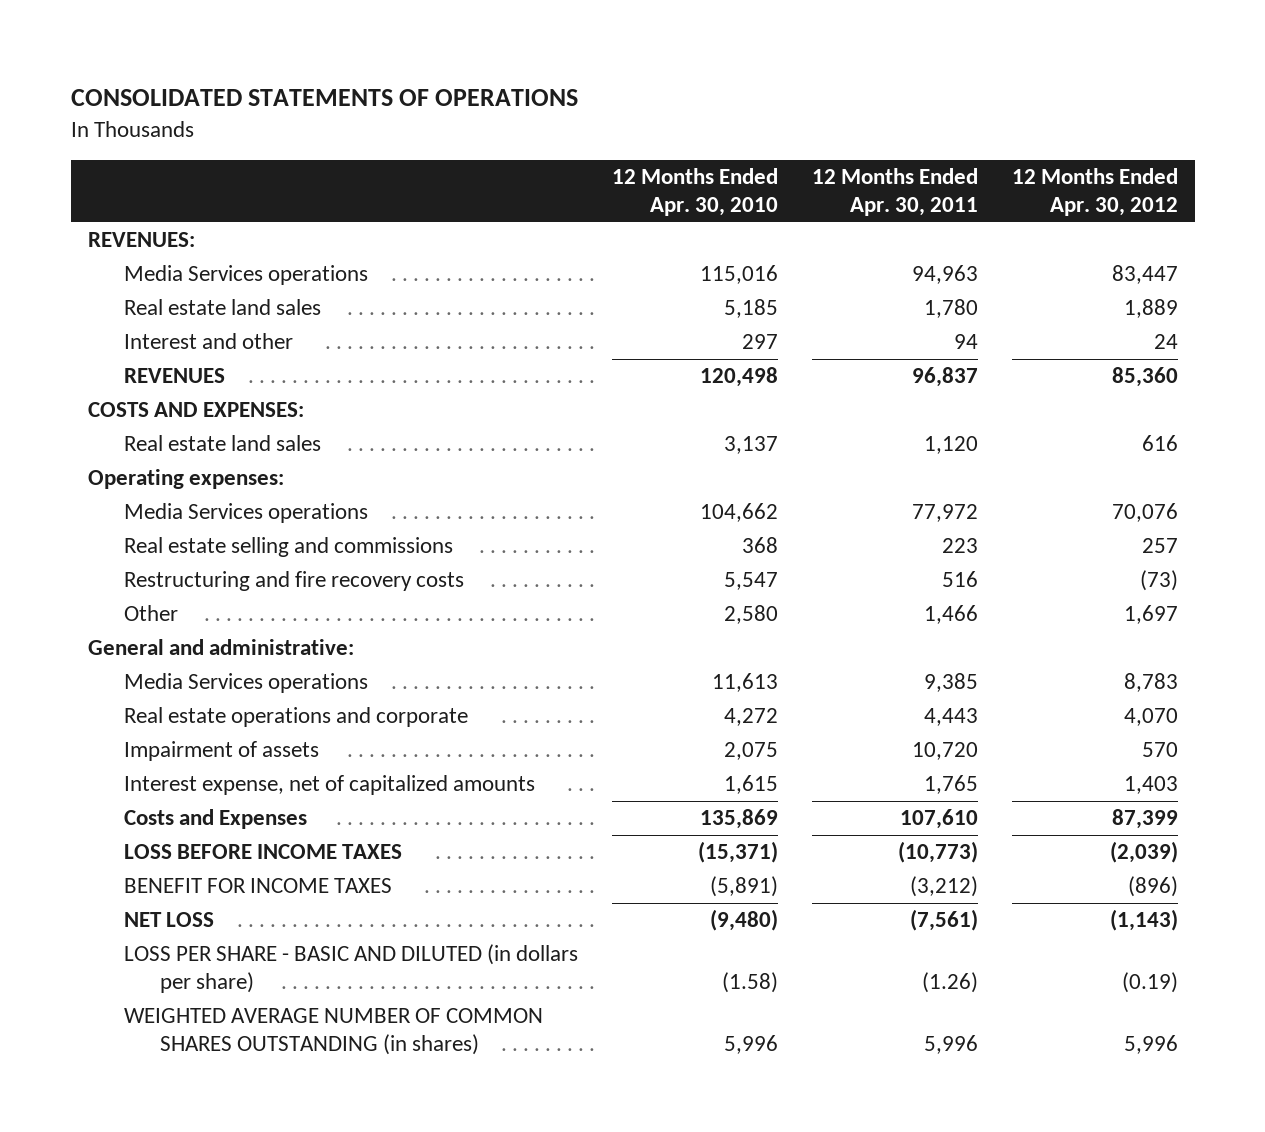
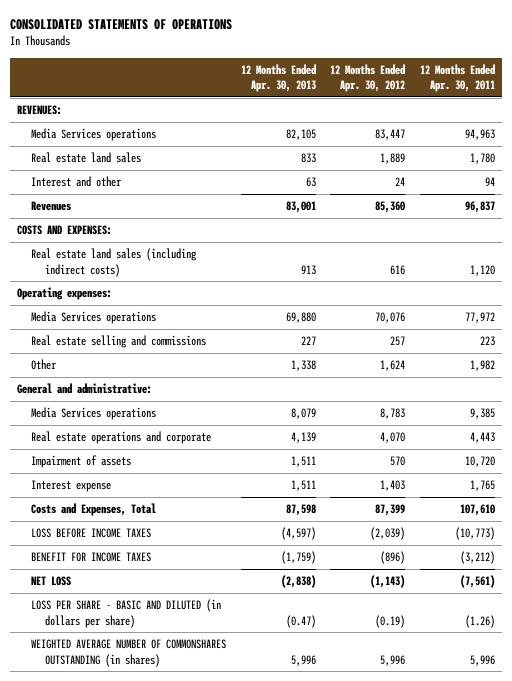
- | 12 Months Ended Apr. 30, 2010 | 12 Months Ended Apr. 30, 2011 | 12 Months Ended Apr. 30, 2012
+ | 12 Months Ended Apr. 30, 2013 | 12 Months Ended Apr. 30, 2012 | 12 Months Ended Apr. 30, 2011
- REVENUES | 120,498 | 96,837 | 85,360
+ Revenues | 83,001 | 85,360 | 96,837
- Real estate land sales | 3,137 | 1,120 | 616
+ Real estate land sales (including indirect costs) | 913 | 616 | 1,120
- Restructuring and fire recovery costs | 5,547 | 516 | (73)
- Other | 2,580 | 1,466 | 1,697
+ Other | 1,338 | 1,624 | 1,982
- Interest expense, net of capitalized amounts | 1,615 | 1,765 | 1,403
- Costs and Expenses | 135,869 | 107,610 | 87,399
+ Interest expense | 1,511 | 1,403 | 1,765
+ Costs and Expenses, Total | 87,598 | 87,399 | 107,610
- WEIGHTED AVERAGE NUMBER OF COMMON SHARES OUTSTANDING (in shares) | 5,996 | 5,996 | 5,996
+ WEIGHTED AVERAGE NUMBER OF COMMONSHARES OUTSTANDING (in shares) | 5,996 | 5,996 | 5,996

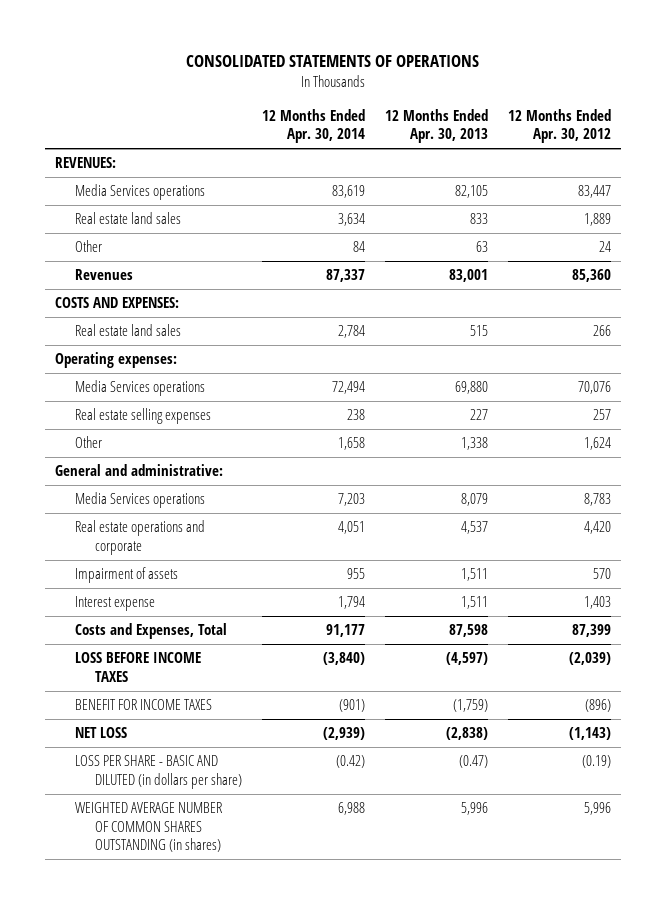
- | 12 Months Ended Apr. 30, 2013 | 12 Months Ended Apr. 30, 2012 | 12 Months Ended Apr. 30, 2011
+ | 12 Months Ended Apr. 30, 2014 | 12 Months Ended Apr. 30, 2013 | 12 Months Ended Apr. 30, 2012
- Interest and other | 63 | 24 | 94
+ Other | 84 | 63 | 24
- Real estate land sales (including indirect costs) | 913 | 616 | 1,120
+ Real estate land sales | 2,784 | 515 | 266
- Real estate selling and commissions | 227 | 257 | 223
+ Real estate selling expenses | 238 | 227 | 257
- Real estate operations and corporate | 4,139 | 4,070 | 4,443
+ Real estate operations and corporate | 4,051 | 4,537 | 4,420
- WEIGHTED AVERAGE NUMBER OF COMMONSHARES OUTSTANDING (in shares) | 5,996 | 5,996 | 5,996
+ WEIGHTED AVERAGE NUMBER OF COMMON SHARES OUTSTANDING (in shares) | 6,988 | 5,996 | 5,996

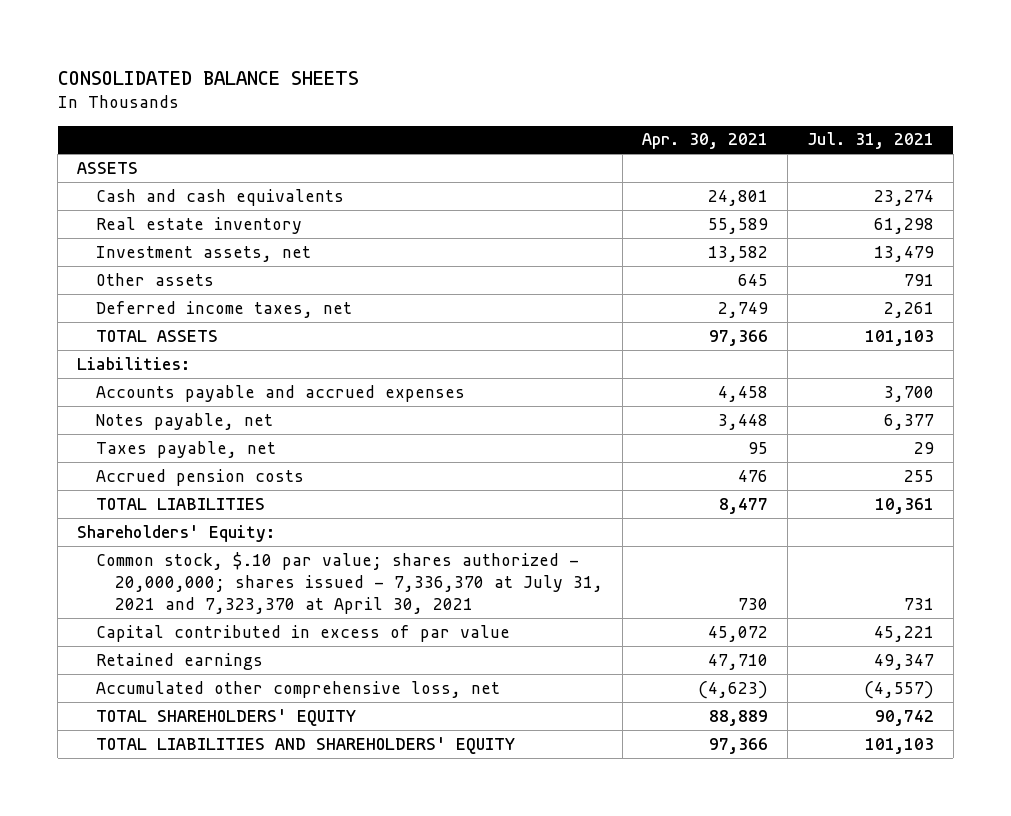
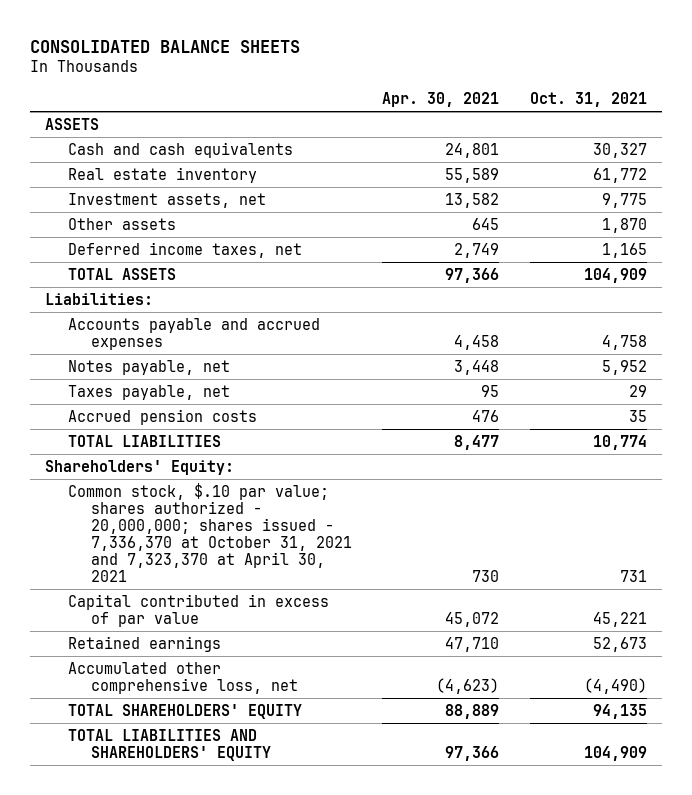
- | Apr. 30, 2021 | Jul. 31, 2021
+ | Apr. 30, 2021 | Oct. 31, 2021
- Common stock, $.10 par value; shares authorized - 20,000,000; shares issued - 7,336,370 at July 31, 2021 and 7,323,370 at April 30, 2021 | 730 | 731
+ Common stock, $.10 par value; shares authorized - 20,000,000; shares issued - 7,336,370 at October 31, 2021 and 7,323,370 at April 30, 2021 | 730 | 731

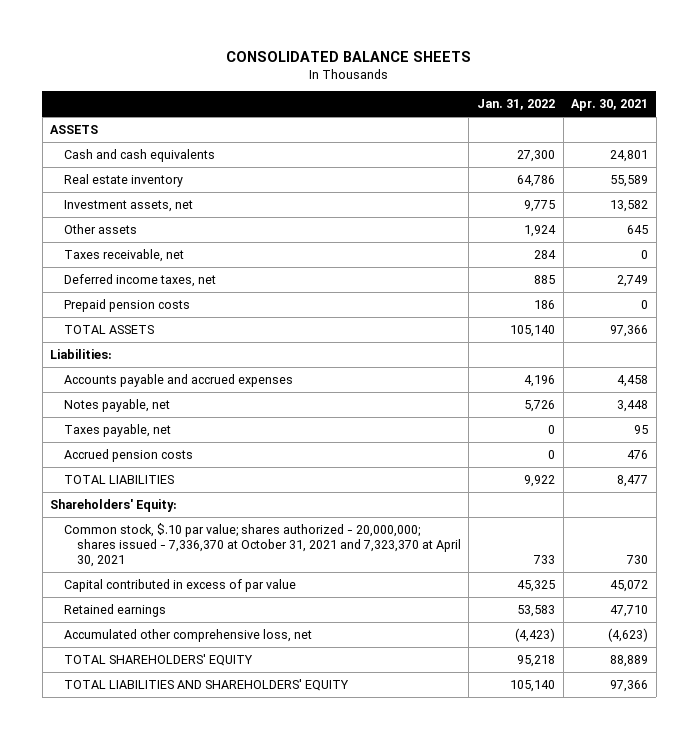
- | Apr. 30, 2021 | Oct. 31, 2021
+ | Jan. 31, 2022 | Apr. 30, 2021
+ Taxes receivable, net | 284 | 0
+ Prepaid pension costs | 186 | 0

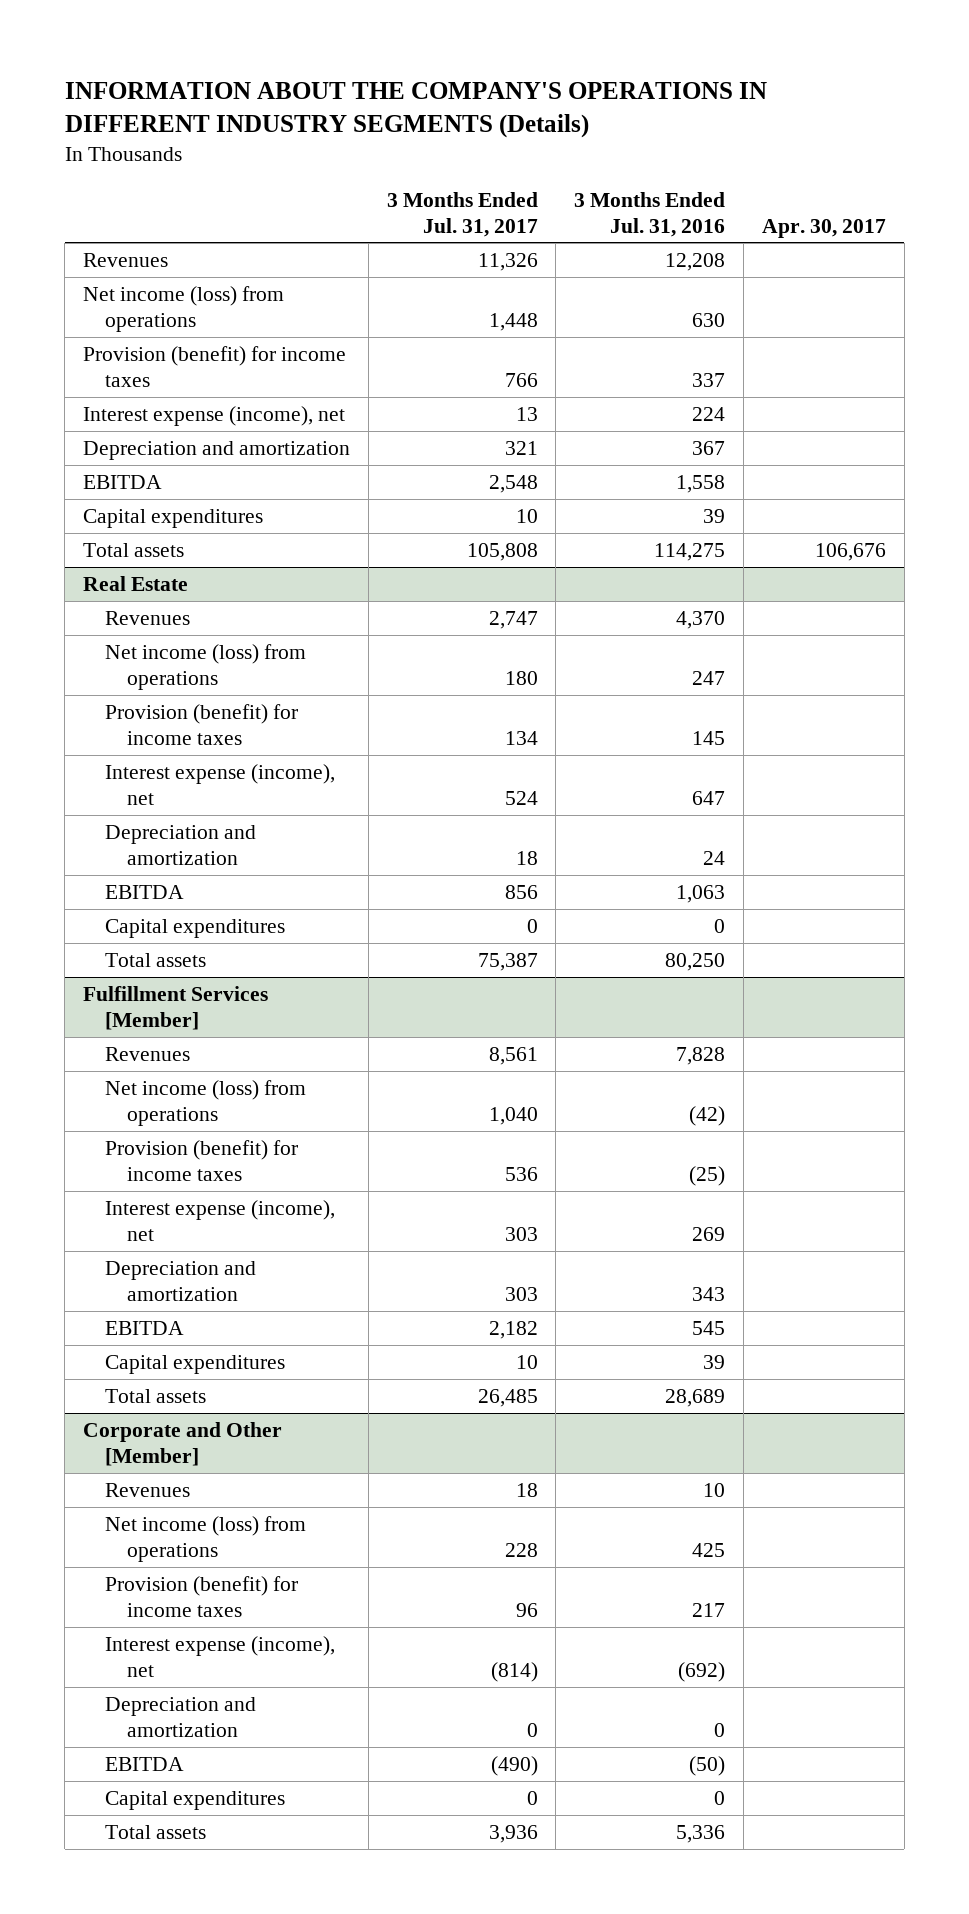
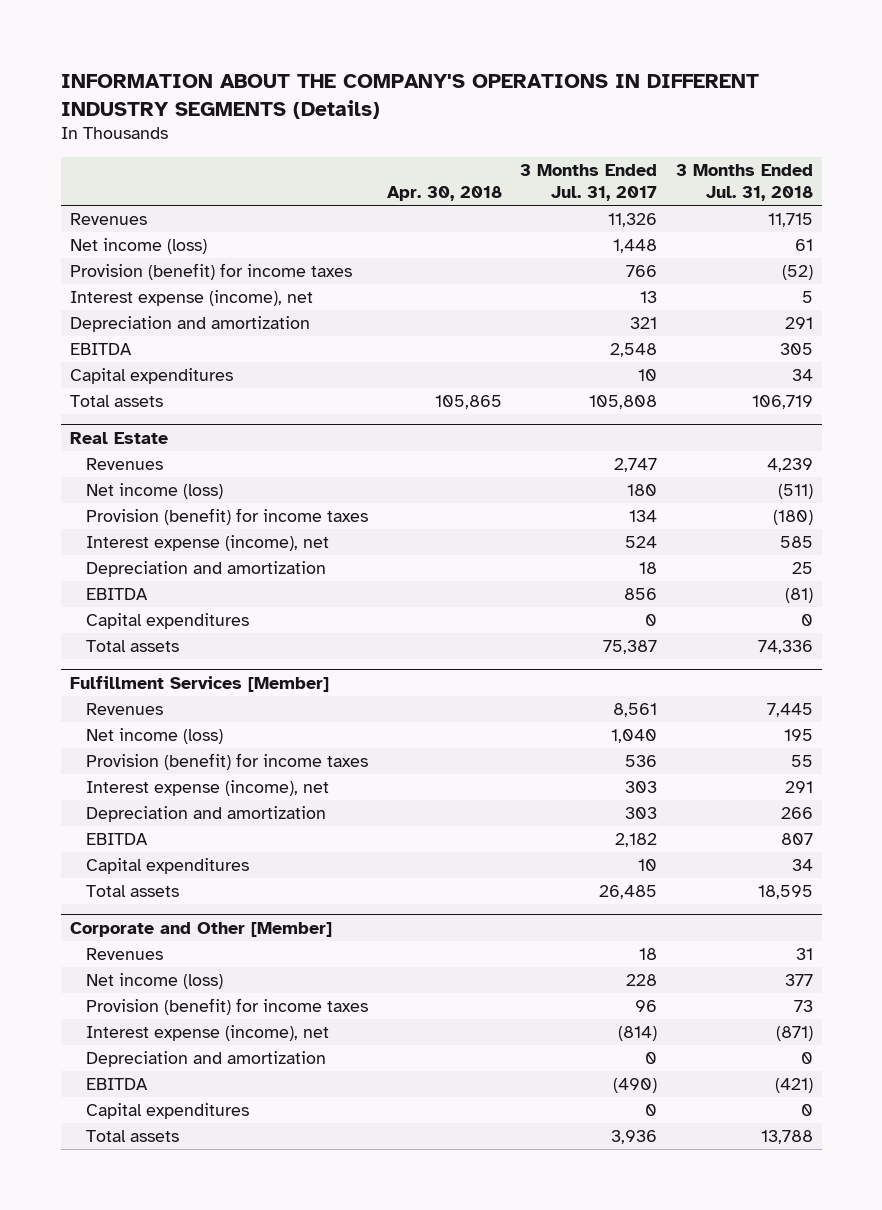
- | 3 Months Ended Jul. 31, 2017 | 3 Months Ended Jul. 31, 2016 | Apr. 30, 2017
+ | Apr. 30, 2018 | 3 Months Ended Jul. 31, 2017 | 3 Months Ended Jul. 31, 2018
- Net income (loss) from operations | 1,448 | 630 |
+ Net income (loss) | | 1,448 | 61
@ Real Estate
- Net income (loss) from operations | 180 | 247 |
+ Net income (loss) | | 180 | (511)
@ Fulfillment Services [Member]
- Net income (loss) from operations | 1,040 | (42) |
+ Net income (loss) | | 1,040 | 195
@ Corporate and Other [Member]
- Net income (loss) from operations | 228 | 425 |
+ Net income (loss) | | 228 | 377

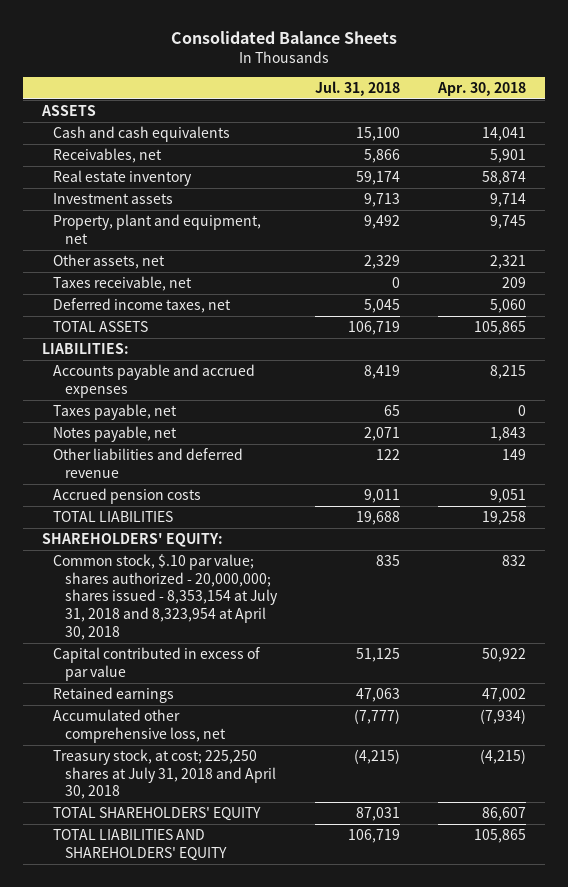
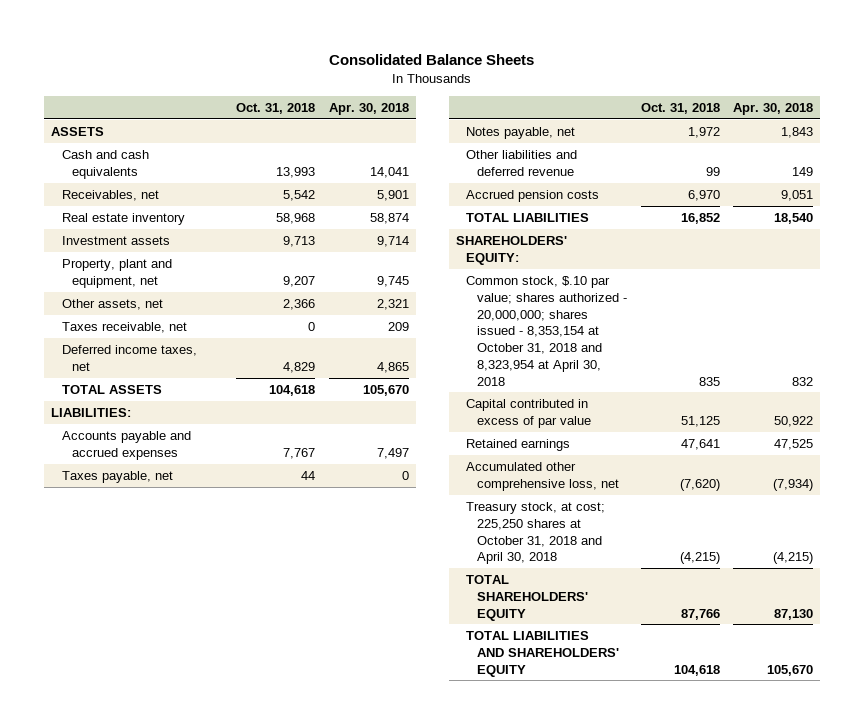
- | Jul. 31, 2018 | Apr. 30, 2018
+ | Oct. 31, 2018 | Apr. 30, 2018
- Deferred income taxes, net | 5,045 | 5,060
- TOTAL ASSETS | 106,719 | 105,865
+ Deferred income taxes, net | 4,829 | 4,865
+ TOTAL ASSETS | 104,618 | 105,670
- Accounts payable and accrued expenses | 8,419 | 8,215
+ Accounts payable and accrued expenses | 7,767 | 7,497
- TOTAL LIABILITIES | 19,688 | 19,258
+ TOTAL LIABILITIES | 16,852 | 18,540
- Common stock, $.10 par value; shares authorized - 20,000,000; shares issued - 8,353,154 at July 31, 2018 and 8,323,954 at April 30, 2018 | 835 | 832
+ Common stock, $.10 par value; shares authorized - 20,000,000; shares issued - 8,353,154 at October 31, 2018 and 8,323,954 at April 30, 2018 | 835 | 832
- Retained earnings | 47,063 | 47,002
+ Retained earnings | 47,641 | 47,525
- Treasury stock, at cost; 225,250 shares at July 31, 2018 and April 30, 2018 | (4,215) | (4,215)
- TOTAL SHAREHOLDERS' EQUITY | 87,031 | 86,607
- TOTAL LIABILITIES AND SHAREHOLDERS' EQUITY | 106,719 | 105,865
+ Treasury stock, at cost; 225,250 shares at October 31, 2018 and April 30, 2018 | (4,215) | (4,215)
+ TOTAL SHAREHOLDERS' EQUITY | 87,766 | 87,130
+ TOTAL LIABILITIES AND SHAREHOLDERS' EQUITY | 104,618 | 105,670

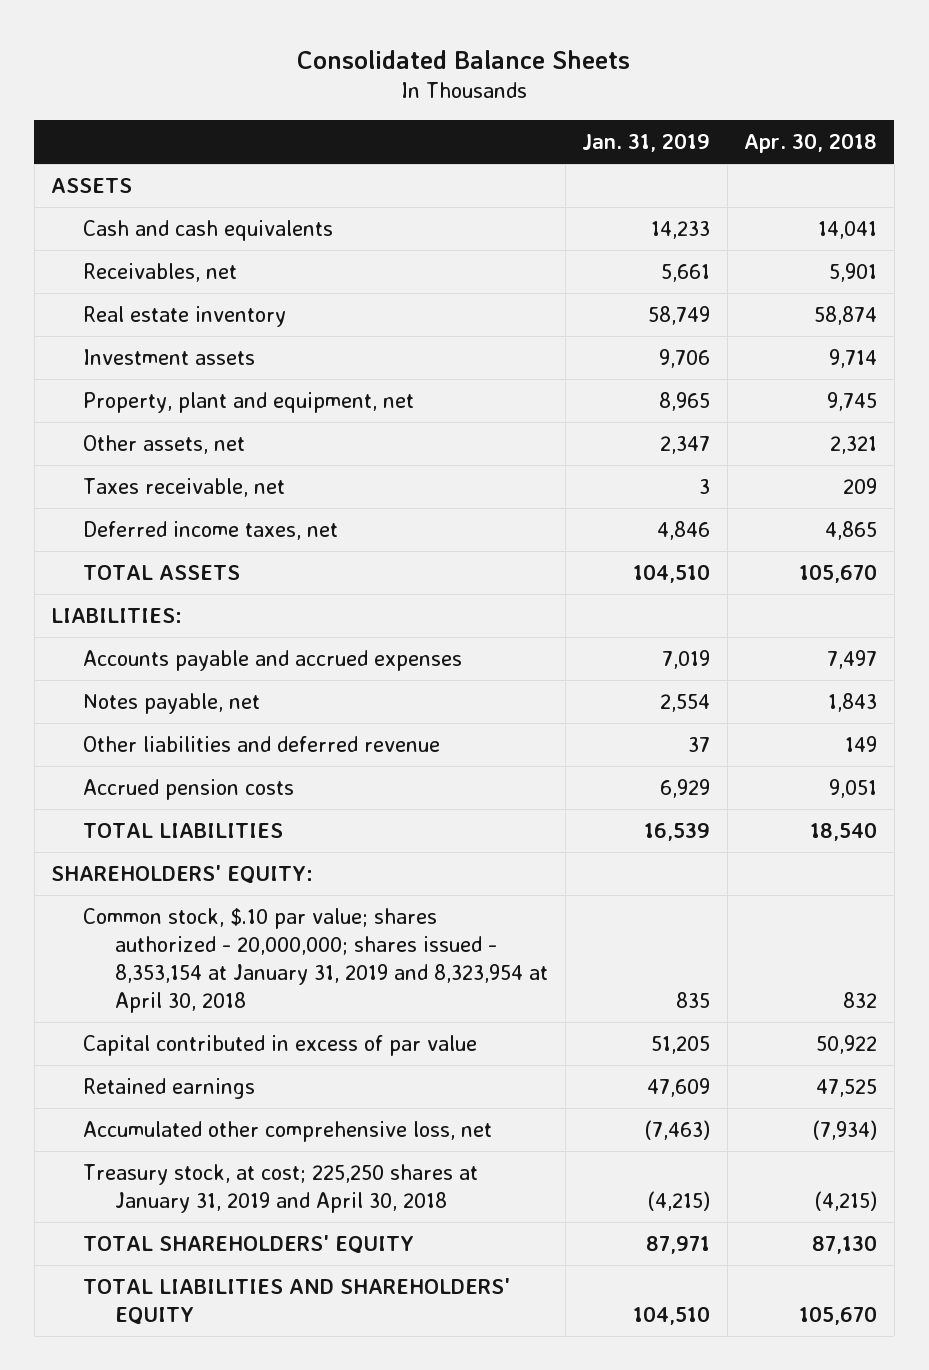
- | Oct. 31, 2018 | Apr. 30, 2018
+ | Jan. 31, 2019 | Apr. 30, 2018
- Taxes payable, net | 44 | 0
- Common stock, $.10 par value; shares authorized - 20,000,000; shares issued - 8,353,154 at October 31, 2018 and 8,323,954 at April 30, 2018 | 835 | 832
+ Common stock, $.10 par value; shares authorized - 20,000,000; shares issued - 8,353,154 at January 31, 2019 and 8,323,954 at April 30, 2018 | 835 | 832
- Treasury stock, at cost; 225,250 shares at October 31, 2018 and April 30, 2018 | (4,215) | (4,215)
+ Treasury stock, at cost; 225,250 shares at January 31, 2019 and April 30, 2018 | (4,215) | (4,215)

